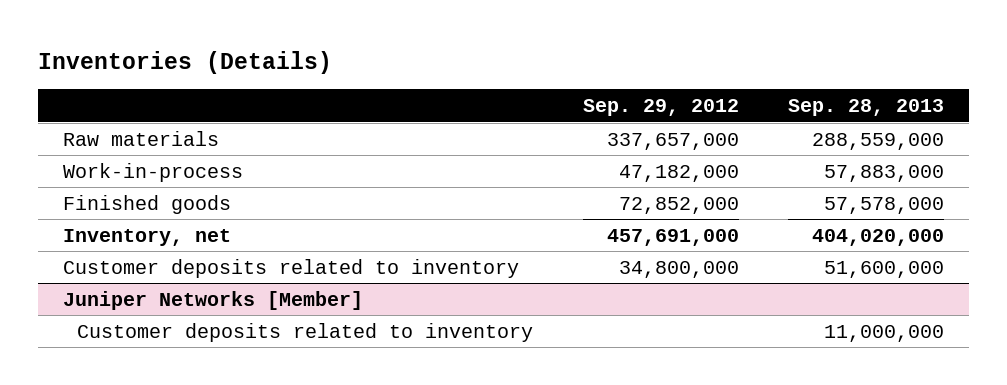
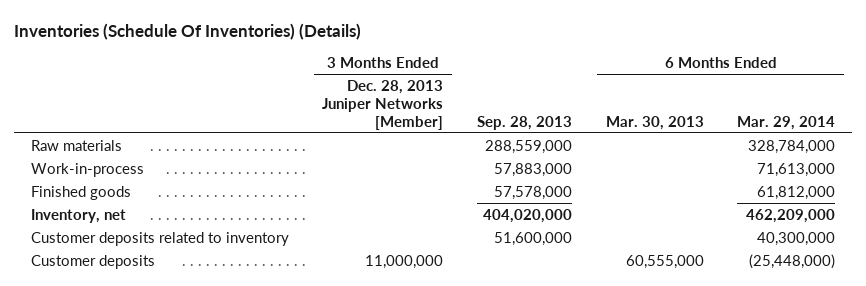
- Inventories (Details)
+ Inventories (Schedule Of Inventories) (Details)
- | Sep. 29, 2012 | Sep. 28, 2013
+ | 3 Months Ended Dec. 28, 2013 Juniper Networks [Member] | Sep. 28, 2013 | 6 Months Ended Mar. 30, 2013 | 6 Months Ended Mar. 29, 2014
- Juniper Networks [Member]
- Customer deposits related to inventory | | 11,000,000
+ Customer deposits | 11,000,000 | | 60,555,000 | (25,448,000)

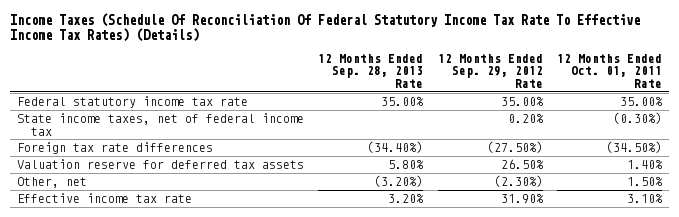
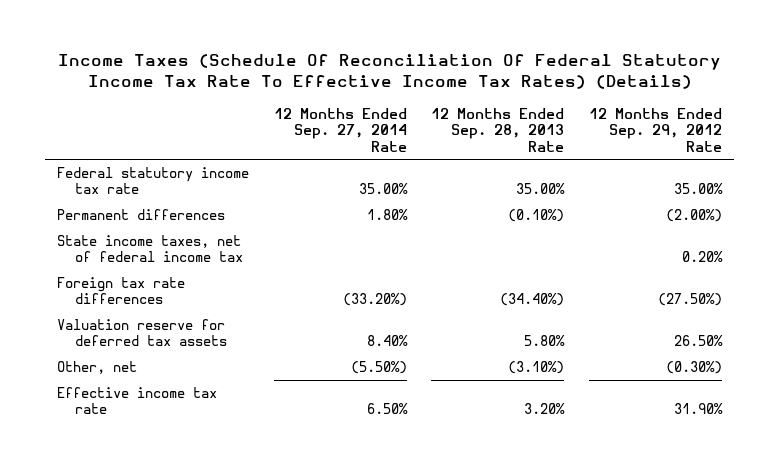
- | 12 Months Ended Sep. 28, 2013 Rate | 12 Months Ended Sep. 29, 2012 Rate | 12 Months Ended Oct. 01, 2011 Rate
+ | 12 Months Ended Sep. 27, 2014 Rate | 12 Months Ended Sep. 28, 2013 Rate | 12 Months Ended Sep. 29, 2012 Rate
+ Permanent differences | 1.80% | (0.10%) | (2.00%)
- Other, net | (3.20%) | (2.30%) | 1.50%
+ Other, net | (5.50%) | (3.10%) | (0.30%)

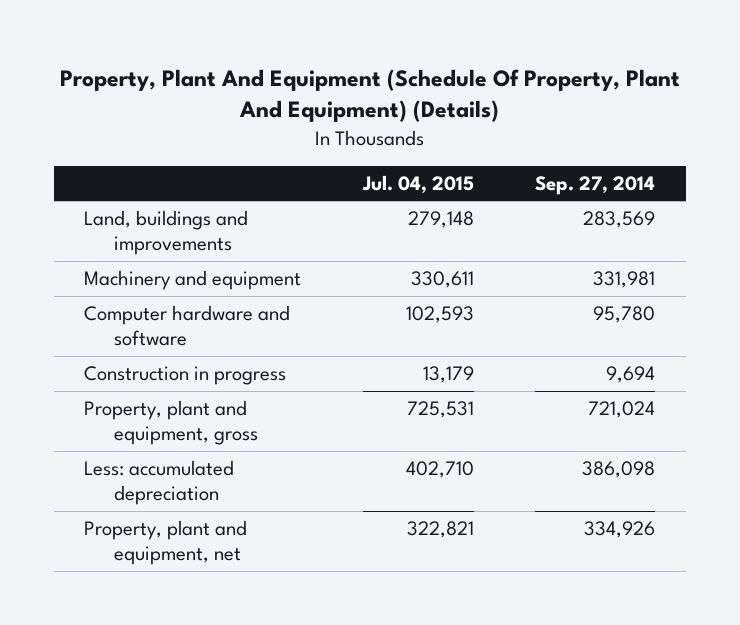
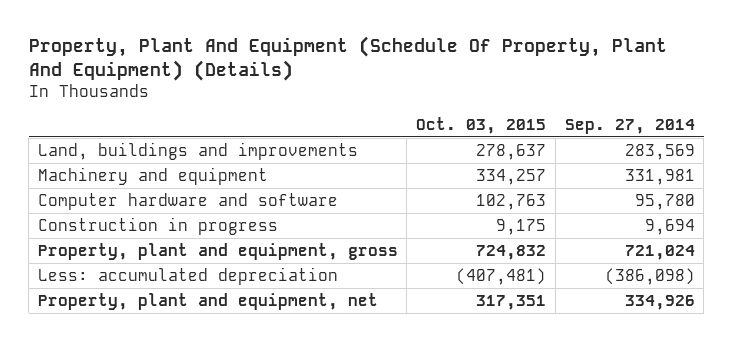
- | Jul. 04, 2015 | Sep. 27, 2014
+ | Oct. 03, 2015 | Sep. 27, 2014
- Less: accumulated depreciation | 402,710 | 386,098
+ Less: accumulated depreciation | (407,481) | (386,098)

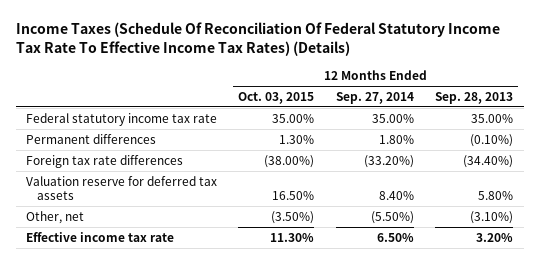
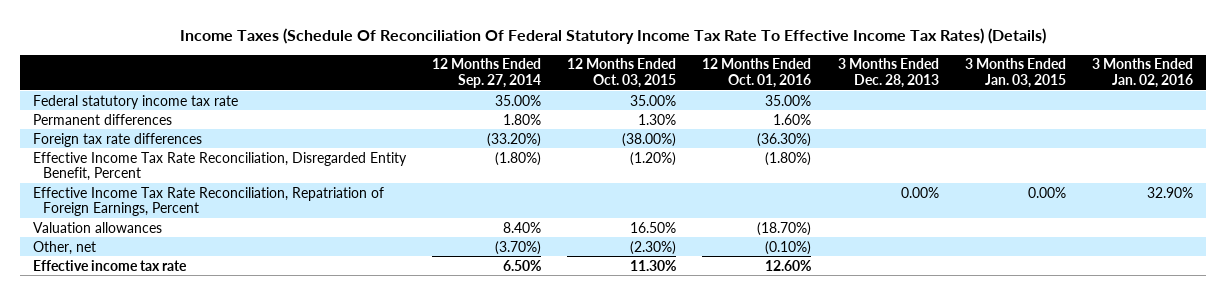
- | 12 Months Ended Oct. 03, 2015 | 12 Months Ended Sep. 27, 2014 | 12 Months Ended Sep. 28, 2013
+ | 12 Months Ended Sep. 27, 2014 | 12 Months Ended Oct. 03, 2015 | 12 Months Ended Oct. 01, 2016 | 3 Months Ended Dec. 28, 2013 | 3 Months Ended Jan. 03, 2015 | 3 Months Ended Jan. 02, 2016
- Valuation reserve for deferred tax assets | 16.50% | 8.40% | 5.80%
- Other, net | (3.50%) | (5.50%) | (3.10%)
+ Effective Income Tax Rate Reconciliation, Disregarded Entity Benefit, Percent | (1.80%) | (1.20%) | (1.80%) | | |
+ Effective Income Tax Rate Reconciliation, Repatriation of Foreign Earnings, Percent | | | | 0.00% | 0.00% | 32.90%
+ Valuation allowances | 8.40% | 16.50% | (18.70%) | | |
+ Other, net | (3.70%) | (2.30%) | (0.10%) | | |

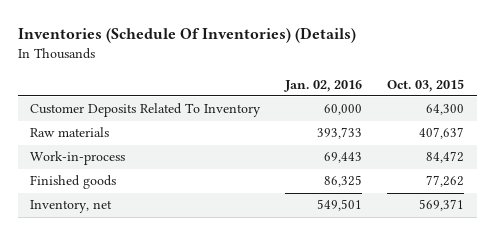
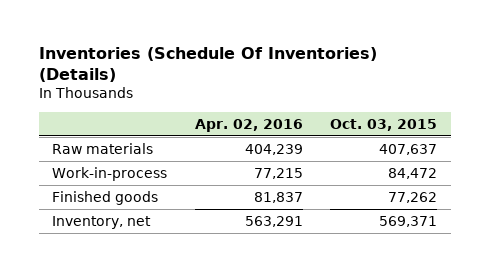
- | Jan. 02, 2016 | Oct. 03, 2015
+ | Apr. 02, 2016 | Oct. 03, 2015
- Customer Deposits Related To Inventory | 60,000 | 64,300

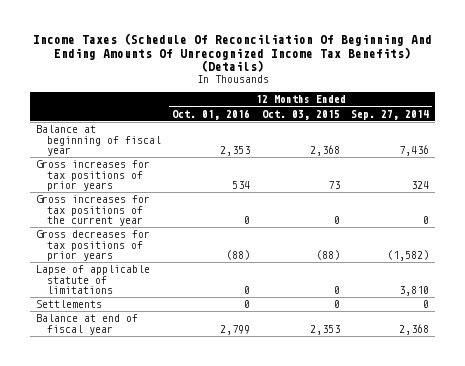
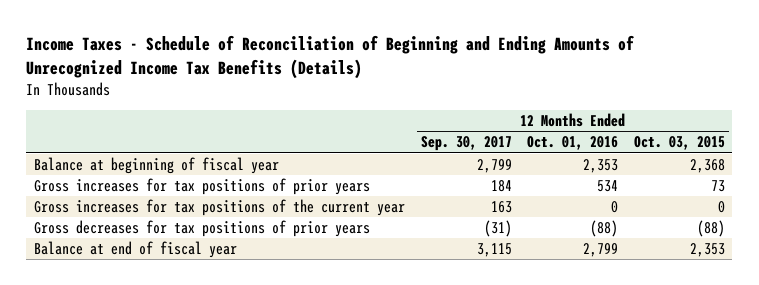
- Income Taxes (Schedule Of Reconciliation Of Beginning And Ending Amounts Of Unrecognized Income Tax Benefits) (Details)
+ Income Taxes - Schedule of Reconciliation of Beginning and Ending Amounts of Unrecognized Income Tax Benefits (Details)
- | 12 Months Ended Oct. 01, 2016 | 12 Months Ended Oct. 03, 2015 | 12 Months Ended Sep. 27, 2014
+ | 12 Months Ended Sep. 30, 2017 | 12 Months Ended Oct. 01, 2016 | 12 Months Ended Oct. 03, 2015
- Lapse of applicable statute of limitations | 0 | 0 | 3,810
- Settlements | 0 | 0 | 0

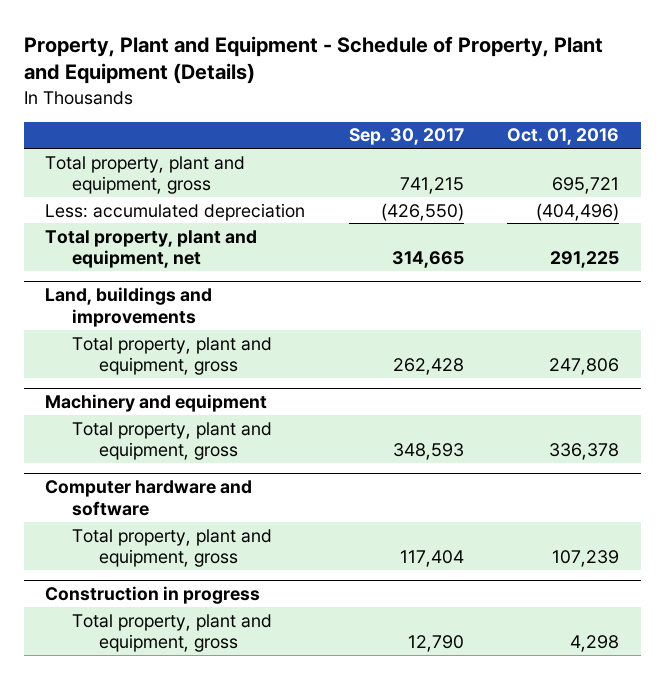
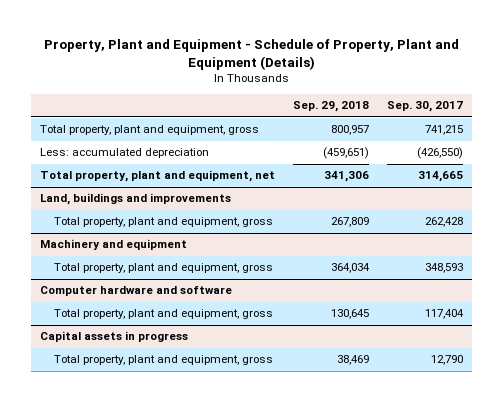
- | Sep. 30, 2017 | Oct. 01, 2016
+ | Sep. 29, 2018 | Sep. 30, 2017
- Construction in progress
+ Capital assets in progress

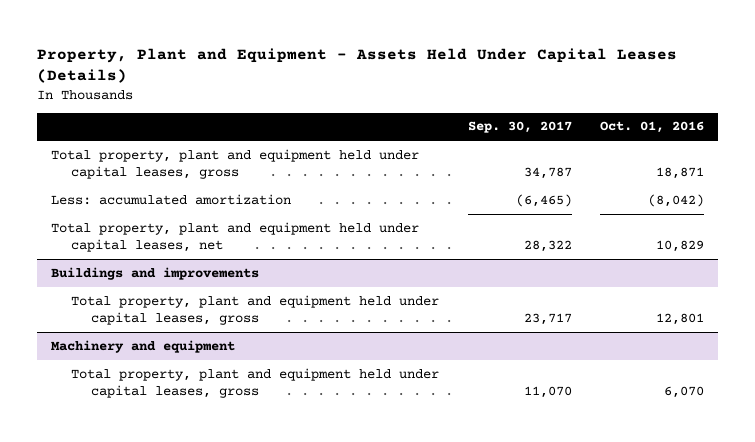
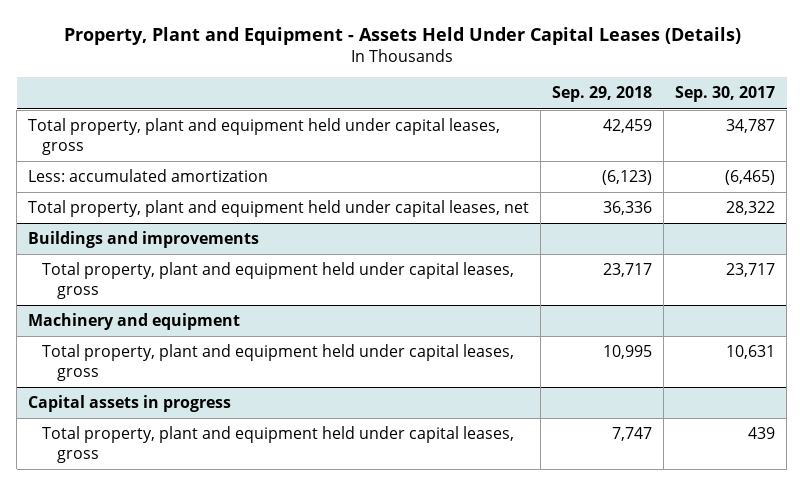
- | Sep. 30, 2017 | Oct. 01, 2016
+ | Sep. 29, 2018 | Sep. 30, 2017
@ Machinery and equipment
- Total property, plant and equipment held under capital leases, gross | 11,070 | 6,070
+ Total property, plant and equipment held under capital leases, gross | 10,995 | 10,631
+ Capital assets in progress
+ Total property, plant and equipment held under capital leases, gross | 7,747 | 439

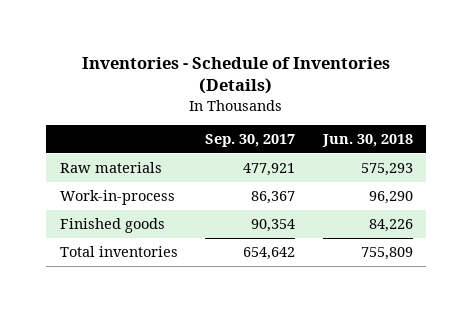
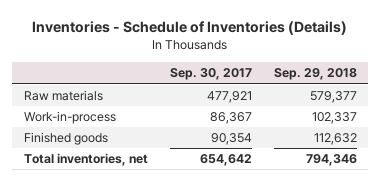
- | Sep. 30, 2017 | Jun. 30, 2018
+ | Sep. 30, 2017 | Sep. 29, 2018
- Total inventories | 654,642 | 755,809
+ Total inventories, net | 654,642 | 794,346

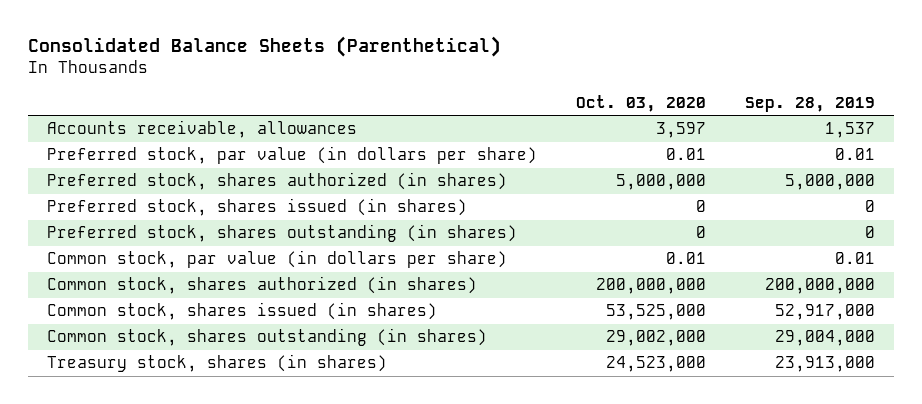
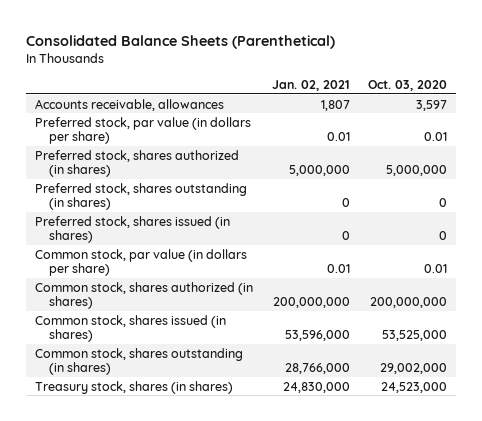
- | Oct. 03, 2020 | Sep. 28, 2019
+ | Jan. 02, 2021 | Oct. 03, 2020
moved down: Preferred stock, shares issued (in shares) | 0 | 0

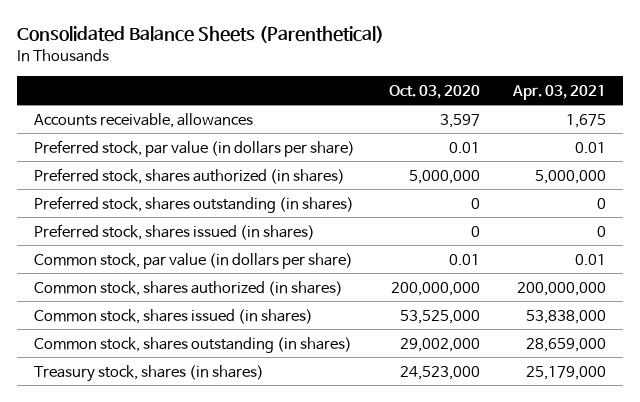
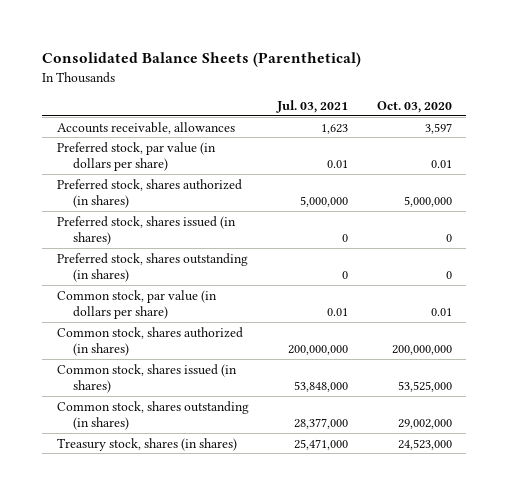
- | Oct. 03, 2020 | Apr. 03, 2021
+ | Jul. 03, 2021 | Oct. 03, 2020
moved down: Preferred stock, shares outstanding (in shares) | 0 | 0

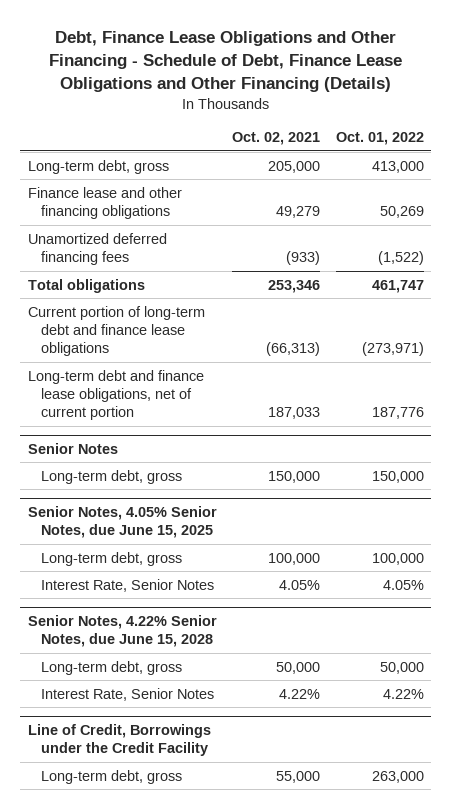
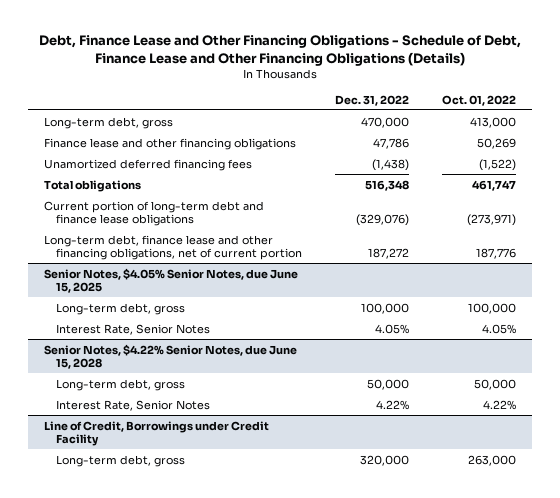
- Debt, Finance Lease Obligations and Other Financing - Schedule of Debt, Finance Lease Obligations and Other Financing (Details)
+ Debt, Finance Lease and Other Financing Obligations - Schedule of Debt, Finance Lease and Other Financing Obligations (Details)
- | Oct. 02, 2021 | Oct. 01, 2022
+ | Dec. 31, 2022 | Oct. 01, 2022
- Long-term debt and finance lease obligations, net of current portion | 187,033 | 187,776
- Senior Notes
- Long-term debt, gross | 150,000 | 150,000
- Senior Notes, 4.05% Senior Notes, due June 15, 2025
+ Long-term debt, finance lease and other financing obligations, net of current portion | 187,272 | 187,776
+ Senior Notes, $4.05% Senior Notes, due June 15, 2025
- Senior Notes, 4.22% Senior Notes, due June 15, 2028
+ Senior Notes, $4.22% Senior Notes, due June 15, 2028
- Line of Credit, Borrowings under the Credit Facility
+ Line of Credit, Borrowings under Credit Facility

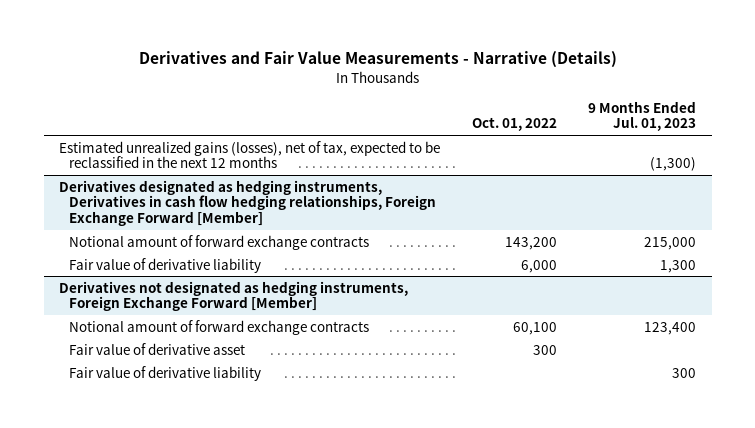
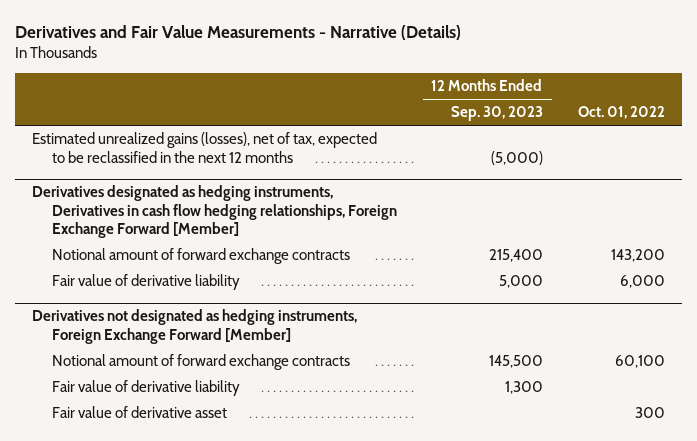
- | Oct. 01, 2022 | 9 Months Ended Jul. 01, 2023
+ | 12 Months Ended Sep. 30, 2023 | Oct. 01, 2022
@ Derivatives not designated as hedging instruments, Foreign Exchange Forward [Member]
moved down: Fair value of derivative asset | | 300

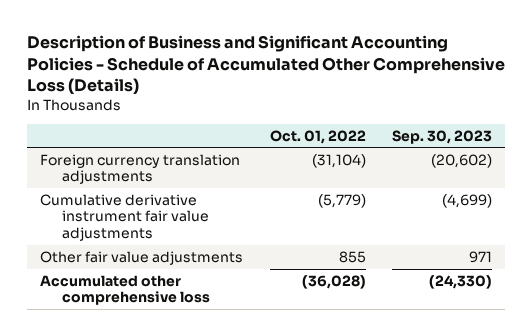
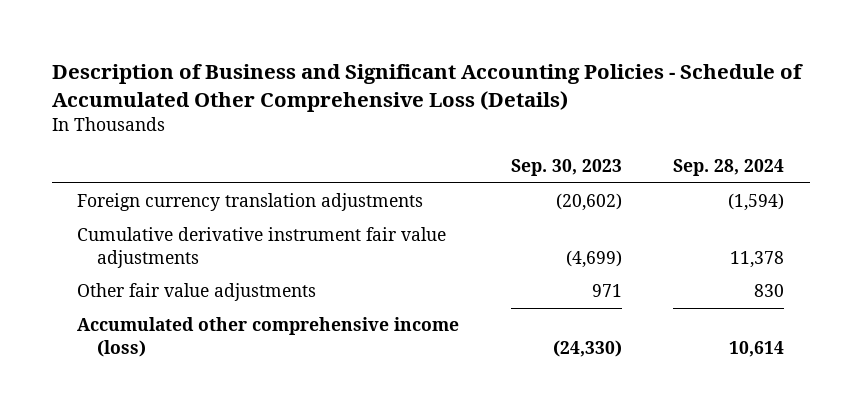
- | Oct. 01, 2022 | Sep. 30, 2023
+ | Sep. 30, 2023 | Sep. 28, 2024
- Accumulated other comprehensive loss | (36,028) | (24,330)
+ Accumulated other comprehensive income (loss) | (24,330) | 10,614

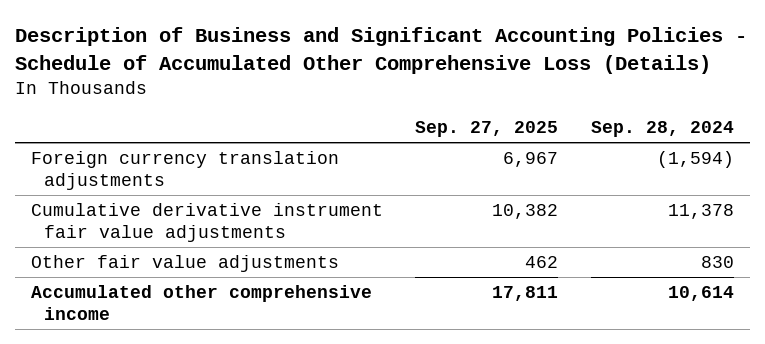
- | Sep. 30, 2023 | Sep. 28, 2024
+ | Sep. 27, 2025 | Sep. 28, 2024
- Accumulated other comprehensive income (loss) | (24,330) | 10,614
+ Accumulated other comprehensive income | 17,811 | 10,614

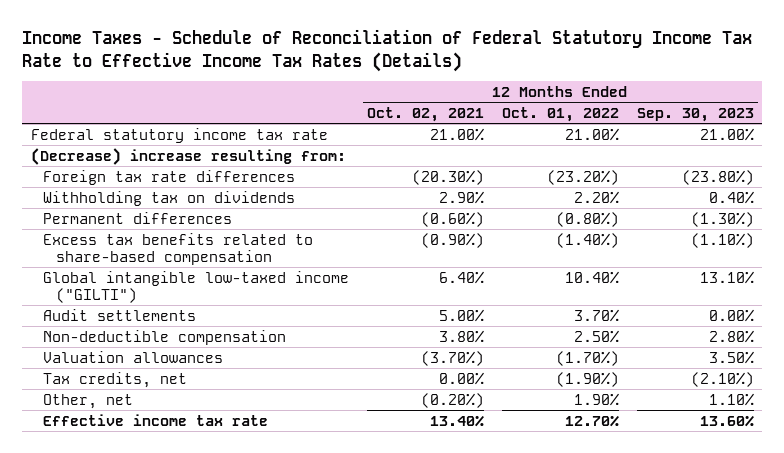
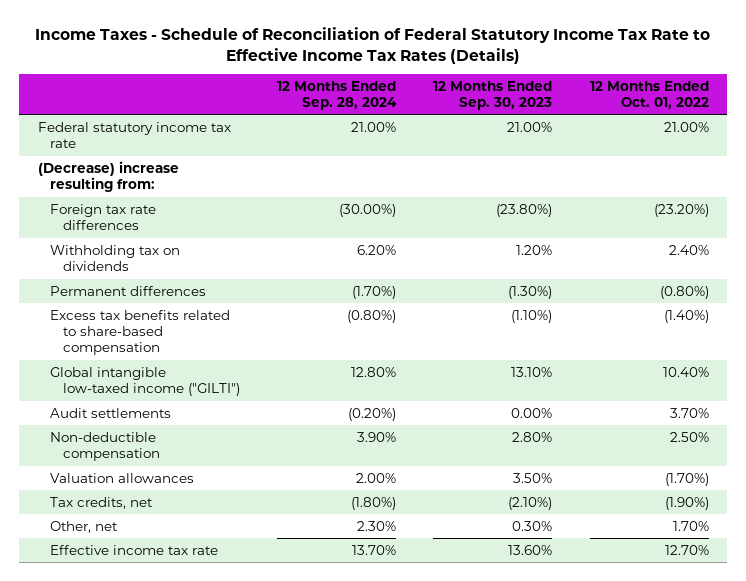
- | 12 Months Ended Oct. 02, 2021 | 12 Months Ended Oct. 01, 2022 | 12 Months Ended Sep. 30, 2023
+ | 12 Months Ended Sep. 28, 2024 | 12 Months Ended Sep. 30, 2023 | 12 Months Ended Oct. 01, 2022
- Withholding tax on dividends | 2.90% | 2.20% | 0.40%
+ Withholding tax on dividends | 6.20% | 1.20% | 2.40%
- Other, net | (0.20%) | 1.90% | 1.10%
+ Other, net | 2.30% | 0.30% | 1.70%

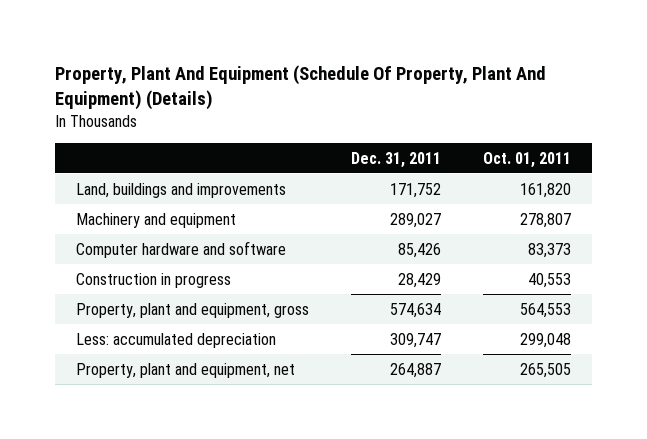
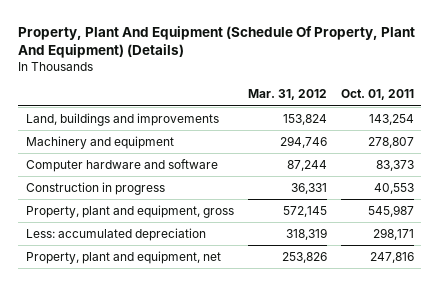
- | Dec. 31, 2011 | Oct. 01, 2011
+ | Mar. 31, 2012 | Oct. 01, 2011
- Land, buildings and improvements | 171,752 | 161,820
+ Land, buildings and improvements | 153,824 | 143,254
- Property, plant and equipment, gross | 574,634 | 564,553
- Less: accumulated depreciation | 309,747 | 299,048
- Property, plant and equipment, net | 264,887 | 265,505
+ Property, plant and equipment, gross | 572,145 | 545,987
+ Less: accumulated depreciation | 318,319 | 298,171
+ Property, plant and equipment, net | 253,826 | 247,816

